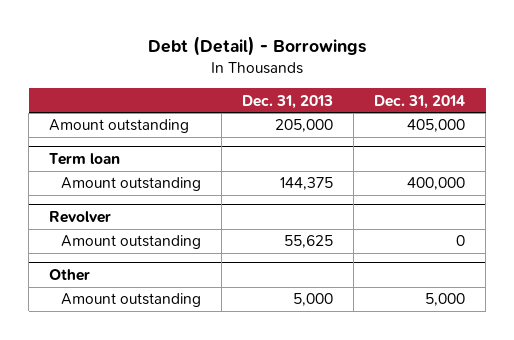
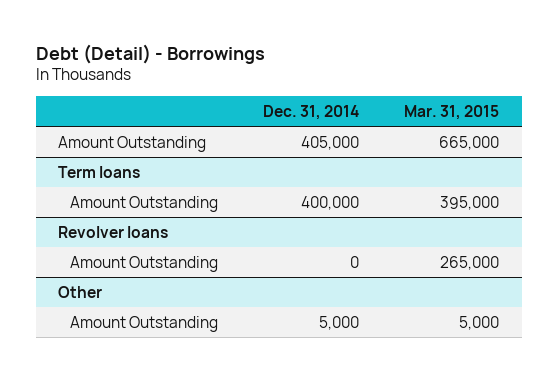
- | Dec. 31, 2013 | Dec. 31, 2014
+ | Dec. 31, 2014 | Mar. 31, 2015
- Amount outstanding | 205,000 | 405,000
- Term loan
- Amount outstanding | 144,375 | 400,000
- Revolver
- Amount outstanding | 55,625 | 0
+ Amount Outstanding | 405,000 | 665,000
+ Term loans
+ Amount Outstanding | 400,000 | 395,000
+ Revolver loans
+ Amount Outstanding | 0 | 265,000
@ Other
- Amount outstanding | 5,000 | 5,000
+ Amount Outstanding | 5,000 | 5,000

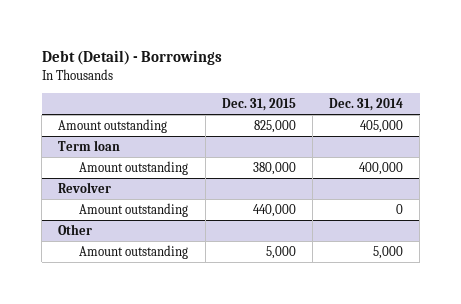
- | Dec. 31, 2014 | Mar. 31, 2015
+ | Dec. 31, 2015 | Dec. 31, 2014
- Amount Outstanding | 405,000 | 665,000
- Term loans
- Amount Outstanding | 400,000 | 395,000
- Revolver loans
- Amount Outstanding | 0 | 265,000
+ Amount outstanding | 825,000 | 405,000
+ Term loan
+ Amount outstanding | 380,000 | 400,000
+ Revolver
+ Amount outstanding | 440,000 | 0
@ Other
- Amount Outstanding | 5,000 | 5,000
+ Amount outstanding | 5,000 | 5,000

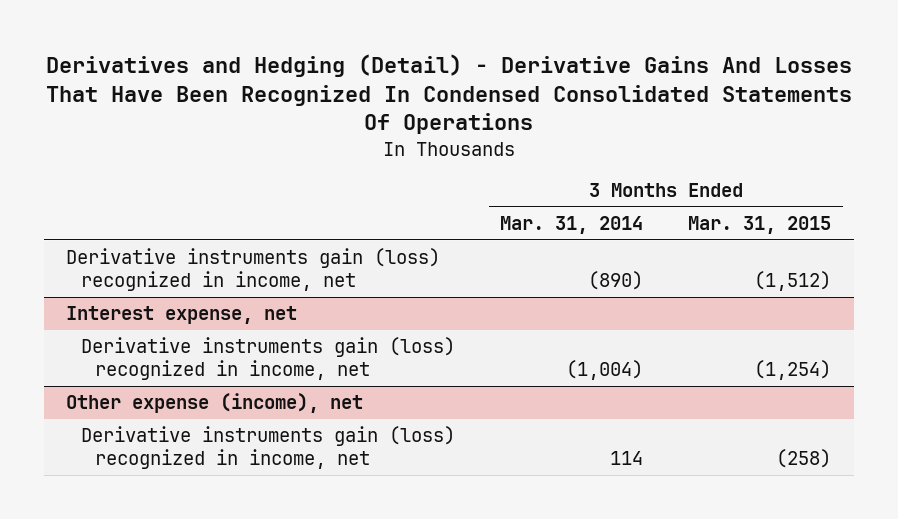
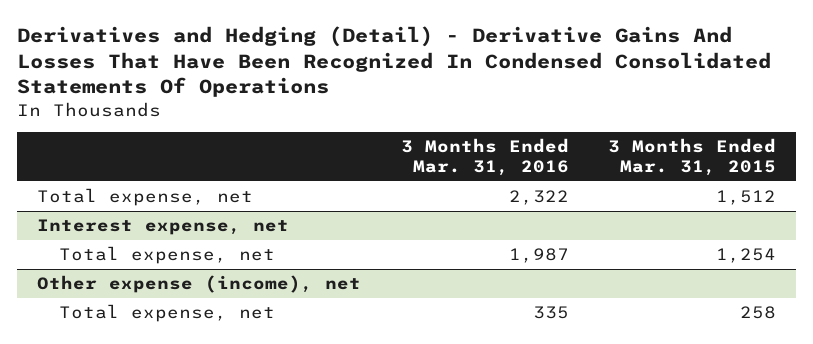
- | 3 Months Ended Mar. 31, 2014 | 3 Months Ended Mar. 31, 2015
+ | 3 Months Ended Mar. 31, 2016 | 3 Months Ended Mar. 31, 2015
- Derivative instruments gain (loss) recognized in income, net | (890) | (1,512)
+ Total expense, net | 2,322 | 1,512
@ Interest expense, net
- Derivative instruments gain (loss) recognized in income, net | (1,004) | (1,254)
+ Total expense, net | 1,987 | 1,254
@ Other expense (income), net
- Derivative instruments gain (loss) recognized in income, net | 114 | (258)
+ Total expense, net | 335 | 258

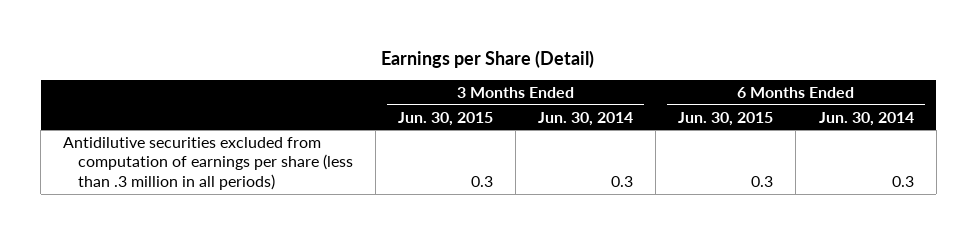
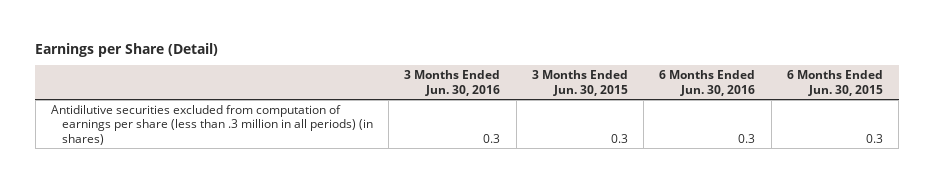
- | 3 Months Ended Jun. 30, 2015 | 3 Months Ended Jun. 30, 2014 | 6 Months Ended Jun. 30, 2015 | 6 Months Ended Jun. 30, 2014
+ | 3 Months Ended Jun. 30, 2016 | 3 Months Ended Jun. 30, 2015 | 6 Months Ended Jun. 30, 2016 | 6 Months Ended Jun. 30, 2015
- Antidilutive securities excluded from computation of earnings per share (less than .3 million in all periods) | 0.3 | 0.3 | 0.3 | 0.3
+ Antidilutive securities excluded from computation of earnings per share (less than .3 million in all periods) (in shares) | 0.3 | 0.3 | 0.3 | 0.3

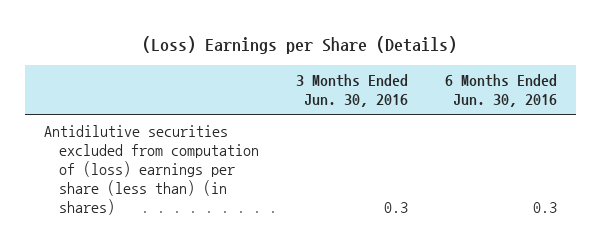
- Earnings per Share (Detail)
+ (Loss) Earnings per Share (Details)
- | 3 Months Ended Jun. 30, 2016 | 3 Months Ended Jun. 30, 2015 | 6 Months Ended Jun. 30, 2016 | 6 Months Ended Jun. 30, 2015
+ | 3 Months Ended Jun. 30, 2016 | 6 Months Ended Jun. 30, 2016
- Antidilutive securities excluded from computation of earnings per share (less than .3 million in all periods) (in shares) | 0.3 | 0.3 | 0.3 | 0.3
+ Antidilutive securities excluded from computation of (loss) earnings per share (less than) (in shares) | 0.3 | 0.3

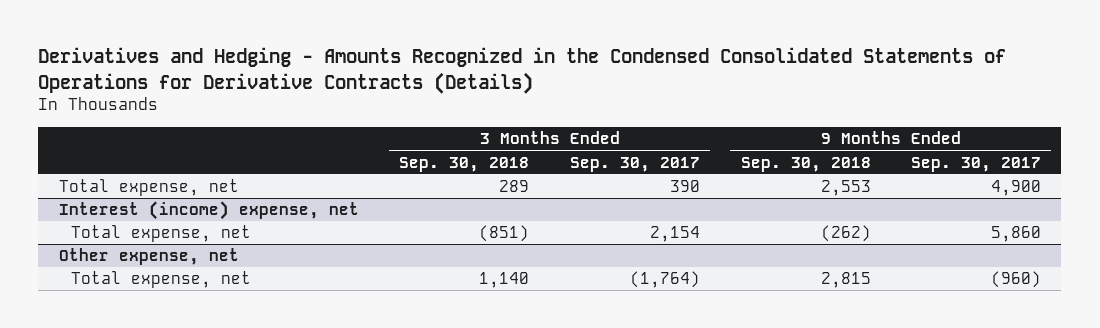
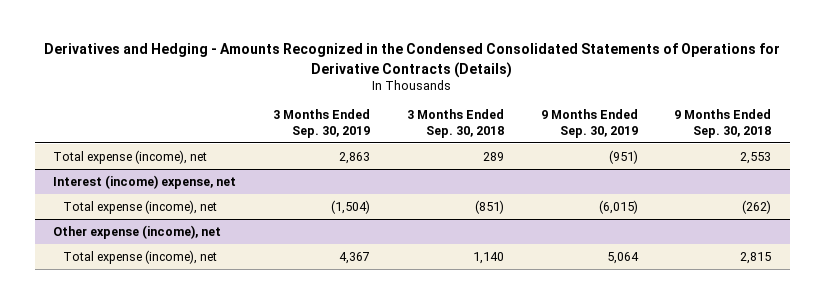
- | 3 Months Ended Sep. 30, 2018 | 3 Months Ended Sep. 30, 2017 | 9 Months Ended Sep. 30, 2018 | 9 Months Ended Sep. 30, 2017
+ | 3 Months Ended Sep. 30, 2019 | 3 Months Ended Sep. 30, 2018 | 9 Months Ended Sep. 30, 2019 | 9 Months Ended Sep. 30, 2018
- Total expense, net | 289 | 390 | 2,553 | 4,900
+ Total expense (income), net | 2,863 | 289 | (951) | 2,553
@ Interest (income) expense, net
- Total expense, net | (851) | 2,154 | (262) | 5,860
- Other expense, net
- Total expense, net | 1,140 | (1,764) | 2,815 | (960)
@ Interest (income) expense, net
+ Total expense (income), net | (1,504) | (851) | (6,015) | (262)
+ Other expense (income), net
+ Total expense (income), net | 4,367 | 1,140 | 5,064 | 2,815

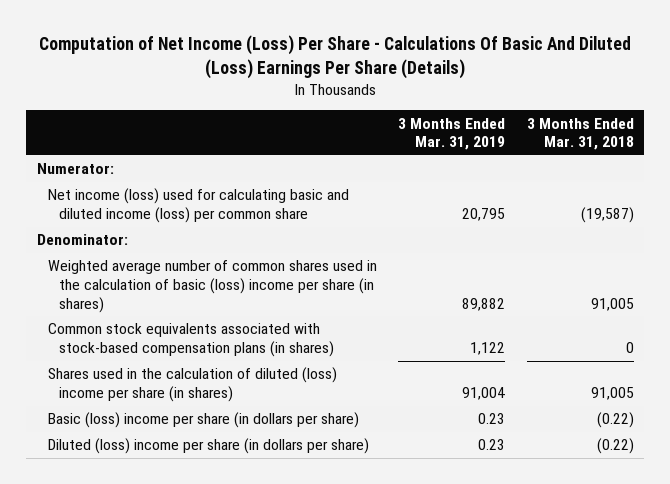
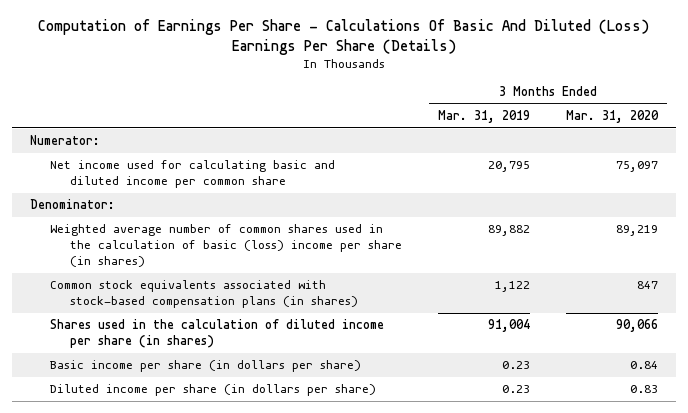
- Computation of Net Income (Loss) Per Share - Calculations Of Basic And Diluted (Loss) Earnings Per Share (Details)
+ Computation of Earnings Per Share - Calculations Of Basic And Diluted (Loss) Earnings Per Share (Details)
- | 3 Months Ended Mar. 31, 2019 | 3 Months Ended Mar. 31, 2018
+ | 3 Months Ended Mar. 31, 2019 | 3 Months Ended Mar. 31, 2020
- Net income (loss) used for calculating basic and diluted income (loss) per common share | 20,795 | (19,587)
+ Net income used for calculating basic and diluted income per common share | 20,795 | 75,097
- Shares used in the calculation of diluted (loss) income per share (in shares) | 91,004 | 91,005
- Basic (loss) income per share (in dollars per share) | 0.23 | (0.22)
- Diluted (loss) income per share (in dollars per share) | 0.23 | (0.22)
+ Shares used in the calculation of diluted income per share (in shares) | 91,004 | 90,066
+ Basic income per share (in dollars per share) | 0.23 | 0.84
+ Diluted income per share (in dollars per share) | 0.23 | 0.83

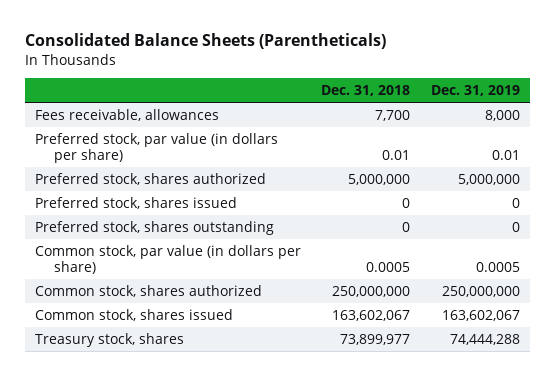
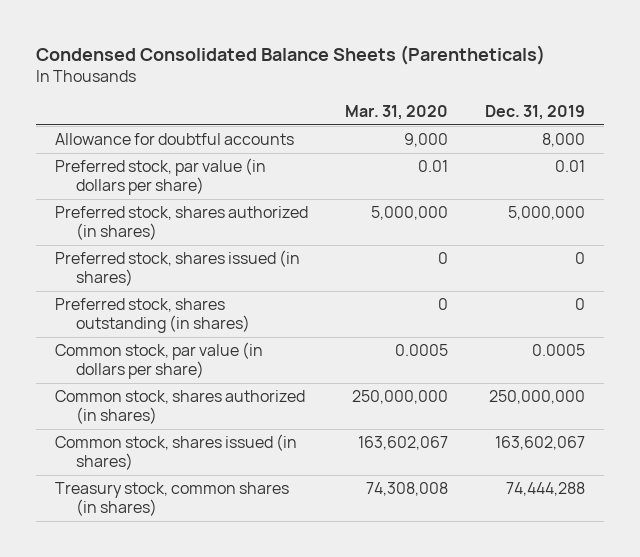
- Consolidated Balance Sheets (Parentheticals)
+ Condensed Consolidated Balance Sheets (Parentheticals)
- | Dec. 31, 2018 | Dec. 31, 2019
+ | Mar. 31, 2020 | Dec. 31, 2019
- Fees receivable, allowances | 7,700 | 8,000
+ Allowance for doubtful accounts | 9,000 | 8,000
- Preferred stock, shares authorized | 5,000,000 | 5,000,000
- Preferred stock, shares issued | 0 | 0
- Preferred stock, shares outstanding | 0 | 0
+ Preferred stock, shares authorized (in shares) | 5,000,000 | 5,000,000
+ Preferred stock, shares issued (in shares) | 0 | 0
+ Preferred stock, shares outstanding (in shares) | 0 | 0
- Common stock, shares authorized | 250,000,000 | 250,000,000
- Common stock, shares issued | 163,602,067 | 163,602,067
- Treasury stock, shares | 73,899,977 | 74,444,288
+ Common stock, shares authorized (in shares) | 250,000,000 | 250,000,000
+ Common stock, shares issued (in shares) | 163,602,067 | 163,602,067
+ Treasury stock, common shares (in shares) | 74,308,008 | 74,444,288

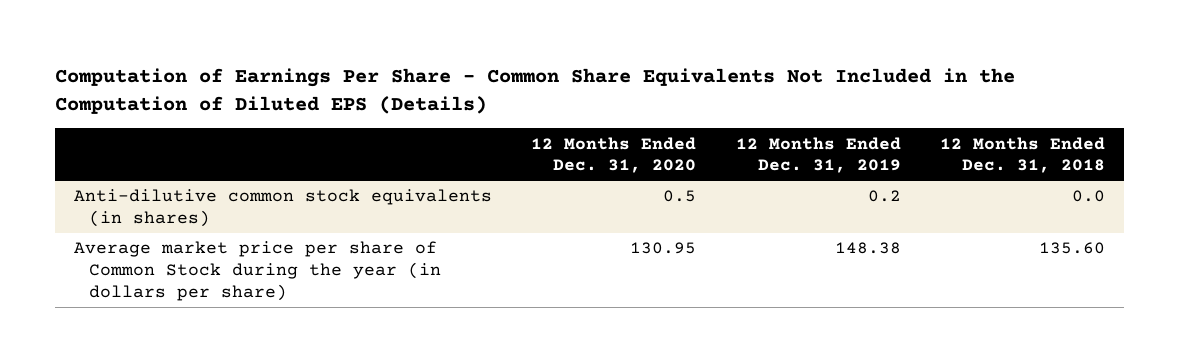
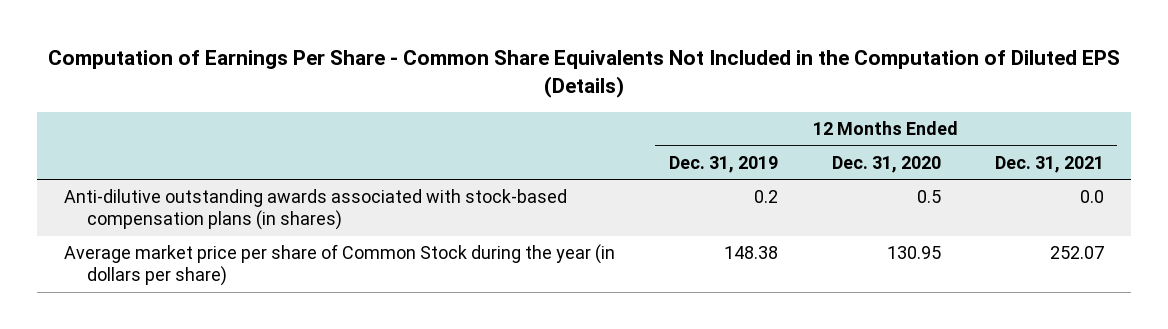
- | 12 Months Ended Dec. 31, 2020 | 12 Months Ended Dec. 31, 2019 | 12 Months Ended Dec. 31, 2018
+ | 12 Months Ended Dec. 31, 2019 | 12 Months Ended Dec. 31, 2020 | 12 Months Ended Dec. 31, 2021
- Anti-dilutive common stock equivalents (in shares) | 0.5 | 0.2 | 0.0
+ Anti-dilutive outstanding awards associated with stock-based compensation plans (in shares) | 0.2 | 0.5 | 0.0

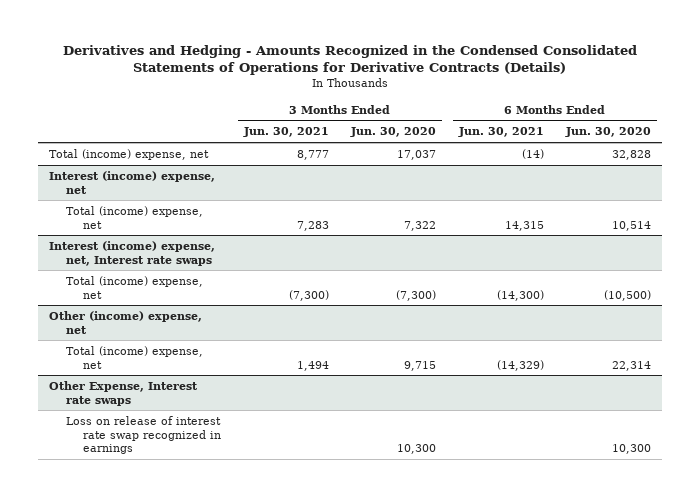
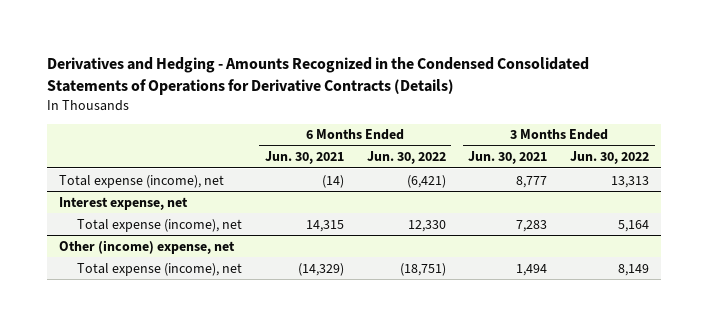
- | 3 Months Ended Jun. 30, 2021 | 3 Months Ended Jun. 30, 2020 | 6 Months Ended Jun. 30, 2021 | 6 Months Ended Jun. 30, 2020
+ | 6 Months Ended Jun. 30, 2021 | 6 Months Ended Jun. 30, 2022 | 3 Months Ended Jun. 30, 2021 | 3 Months Ended Jun. 30, 2022
- Total (income) expense, net | 8,777 | 17,037 | (14) | 32,828
- Interest (income) expense, net
- Total (income) expense, net | 7,283 | 7,322 | 14,315 | 10,514
- Interest (income) expense, net, Interest rate swaps
- Total (income) expense, net | (7,300) | (7,300) | (14,300) | (10,500)
+ Total expense (income), net | (14) | (6,421) | 8,777 | 13,313
+ Interest expense, net
+ Total expense (income), net | 14,315 | 12,330 | 7,283 | 5,164
@ Other (income) expense, net
- Total (income) expense, net | 1,494 | 9,715 | (14,329) | 22,314
- Other Expense, Interest rate swaps
- Loss on release of interest rate swap recognized in earnings | | 10,300 | | 10,300
@ Other (income) expense, net
+ Total expense (income), net | (14,329) | (18,751) | 1,494 | 8,149

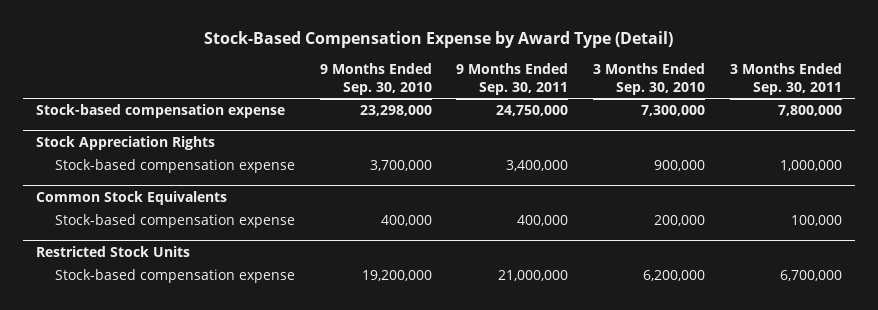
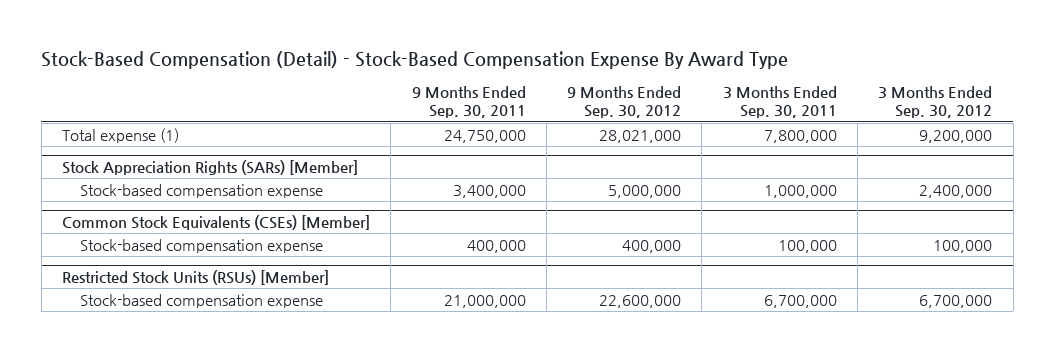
- Stock-Based Compensation Expense by Award Type (Detail)
+ Stock-Based Compensation (Detail) - Stock-Based Compensation Expense By Award Type
- | 9 Months Ended Sep. 30, 2010 | 9 Months Ended Sep. 30, 2011 | 3 Months Ended Sep. 30, 2010 | 3 Months Ended Sep. 30, 2011
+ | 9 Months Ended Sep. 30, 2011 | 9 Months Ended Sep. 30, 2012 | 3 Months Ended Sep. 30, 2011 | 3 Months Ended Sep. 30, 2012
- Stock-based compensation expense | 23,298,000 | 24,750,000 | 7,300,000 | 7,800,000
- Stock Appreciation Rights
+ Total expense (1) | 24,750,000 | 28,021,000 | 7,800,000 | 9,200,000
+ Stock Appreciation Rights (SARs) [Member]
- Common Stock Equivalents
+ Common Stock Equivalents (CSEs) [Member]
- Restricted Stock Units
+ Restricted Stock Units (RSUs) [Member]

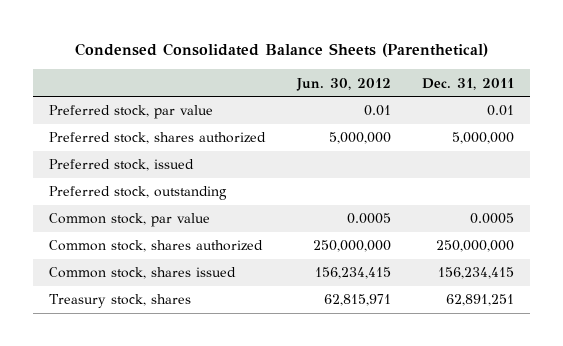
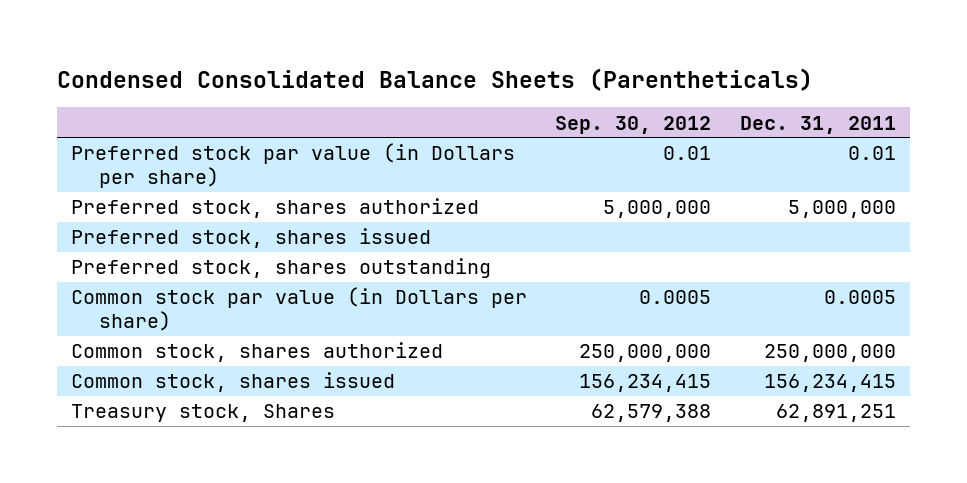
- Condensed Consolidated Balance Sheets (Parenthetical)
+ Condensed Consolidated Balance Sheets (Parentheticals)
- | Jun. 30, 2012 | Dec. 31, 2011
+ | Sep. 30, 2012 | Dec. 31, 2011
- Preferred stock, par value | 0.01 | 0.01
+ Preferred stock par value (in Dollars per share) | 0.01 | 0.01
- Preferred stock, issued
- Preferred stock, outstanding
- Common stock, par value | 0.0005 | 0.0005
+ Preferred stock, shares issued
+ Preferred stock, shares outstanding
+ Common stock par value (in Dollars per share) | 0.0005 | 0.0005
- Treasury stock, shares | 62,815,971 | 62,891,251
+ Treasury stock, Shares | 62,579,388 | 62,891,251

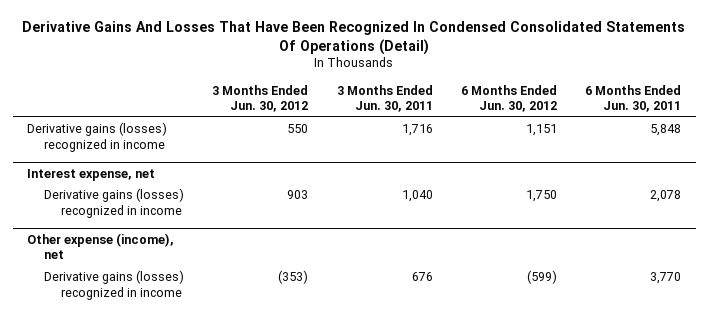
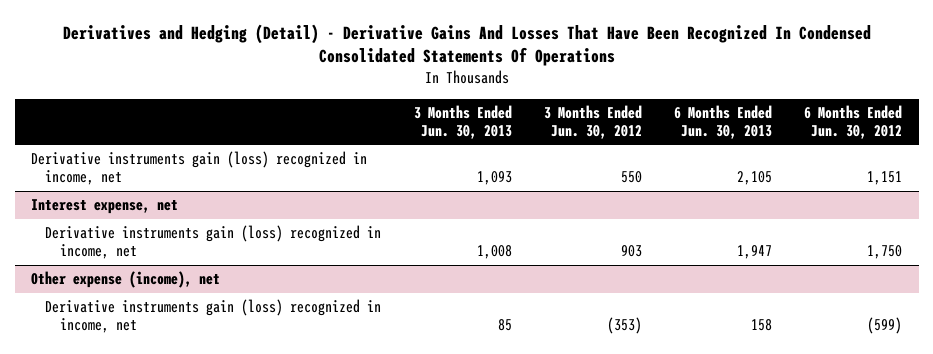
- Derivative Gains And Losses That Have Been Recognized In Condensed Consolidated Statements Of Operations (Detail)
+ Derivatives and Hedging (Detail) - Derivative Gains And Losses That Have Been Recognized In Condensed Consolidated Statements Of Operations
- | 3 Months Ended Jun. 30, 2012 | 3 Months Ended Jun. 30, 2011 | 6 Months Ended Jun. 30, 2012 | 6 Months Ended Jun. 30, 2011
+ | 3 Months Ended Jun. 30, 2013 | 3 Months Ended Jun. 30, 2012 | 6 Months Ended Jun. 30, 2013 | 6 Months Ended Jun. 30, 2012
- Derivative gains (losses) recognized in income | 550 | 1,716 | 1,151 | 5,848
+ Derivative instruments gain (loss) recognized in income, net | 1,093 | 550 | 2,105 | 1,151
@ Interest expense, net
- Derivative gains (losses) recognized in income | 903 | 1,040 | 1,750 | 2,078
+ Derivative instruments gain (loss) recognized in income, net | 1,008 | 903 | 1,947 | 1,750
@ Other expense (income), net
- Derivative gains (losses) recognized in income | (353) | 676 | (599) | 3,770
+ Derivative instruments gain (loss) recognized in income, net | 85 | (353) | 158 | (599)

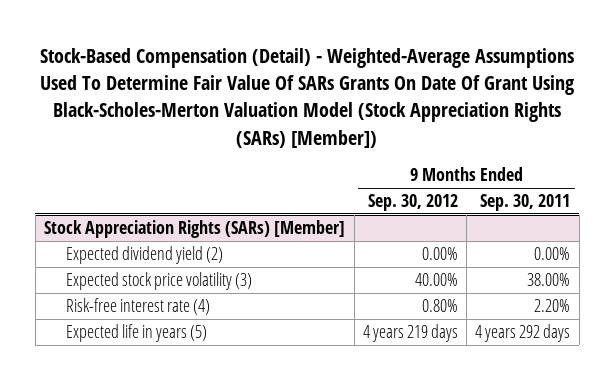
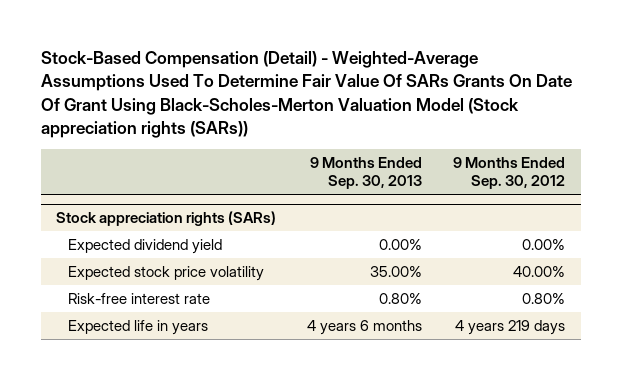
- Stock-Based Compensation (Detail) - Weighted-Average Assumptions Used To Determine Fair Value Of SARs Grants On Date Of Grant Using Black-Scholes-Merton Valuation Model (Stock Appreciation Rights (SARs) [Member])
+ Stock-Based Compensation (Detail) - Weighted-Average Assumptions Used To Determine Fair Value Of SARs Grants On Date Of Grant Using Black-Scholes-Merton Valuation Model (Stock appreciation rights (SARs))
- | 9 Months Ended Sep. 30, 2012 | 9 Months Ended Sep. 30, 2011
+ | 9 Months Ended Sep. 30, 2013 | 9 Months Ended Sep. 30, 2012
- Stock Appreciation Rights (SARs) [Member]
- Expected dividend yield (2) | 0.00% | 0.00%
- Expected stock price volatility (3) | 40.00% | 38.00%
- Risk-free interest rate (4) | 0.80% | 2.20%
- Expected life in years (5) | 4 years 219 days | 4 years 292 days
+ Stock appreciation rights (SARs)
+ Expected dividend yield | 0.00% | 0.00%
+ Expected stock price volatility | 35.00% | 40.00%
+ Risk-free interest rate | 0.80% | 0.80%
+ Expected life in years | 4 years 6 months | 4 years 219 days

